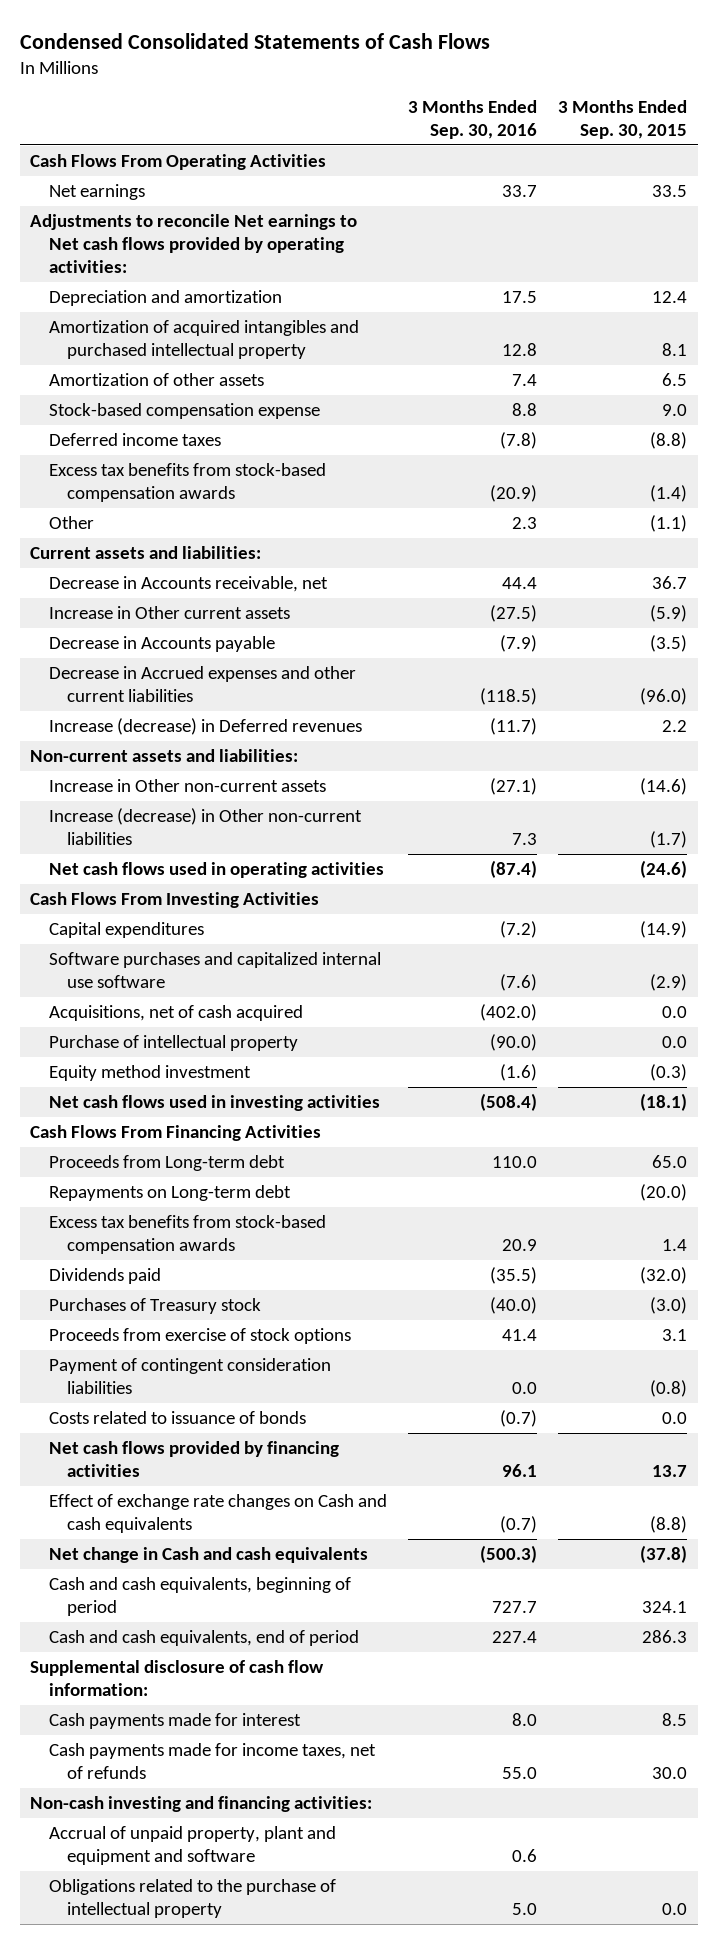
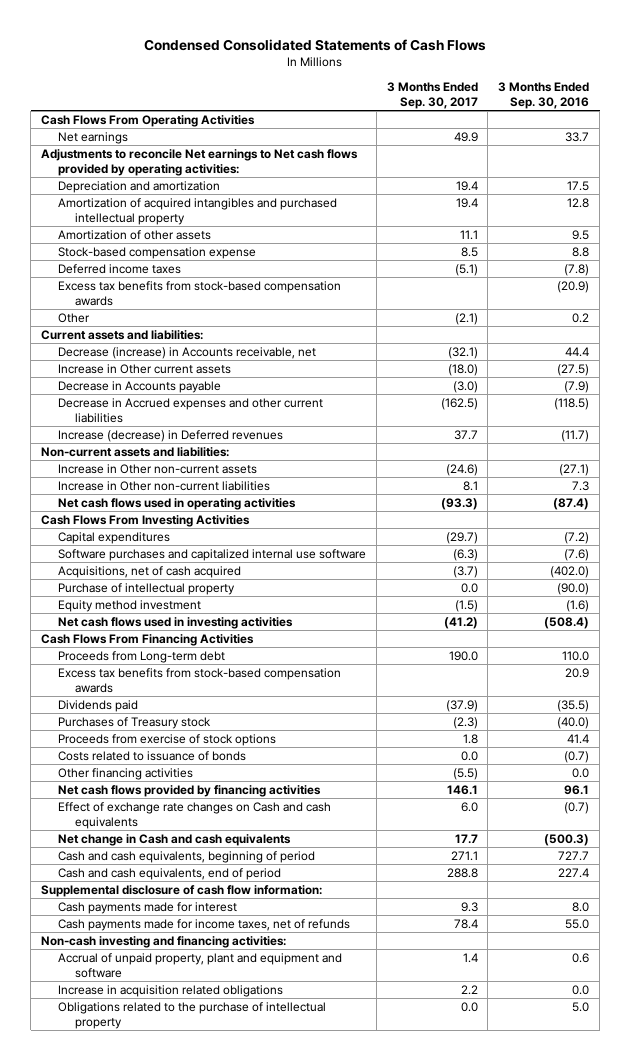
- | 3 Months Ended Sep. 30, 2016 | 3 Months Ended Sep. 30, 2015
+ | 3 Months Ended Sep. 30, 2017 | 3 Months Ended Sep. 30, 2016
- Amortization of other assets | 7.4 | 6.5
+ Amortization of other assets | 11.1 | 9.5
- Other | 2.3 | (1.1)
+ Other | (2.1) | 0.2
- Decrease in Accounts receivable, net | 44.4 | 36.7
+ Decrease (increase) in Accounts receivable, net | (32.1) | 44.4
- Increase (decrease) in Other non-current liabilities | 7.3 | (1.7)
+ Increase in Other non-current liabilities | 8.1 | 7.3
- Repayments on Long-term debt | | (20.0)
- Payment of contingent consideration liabilities | 0.0 | (0.8)
+ Other financing activities | (5.5) | 0.0
+ Increase in acquisition related obligations | 2.2 | 0.0

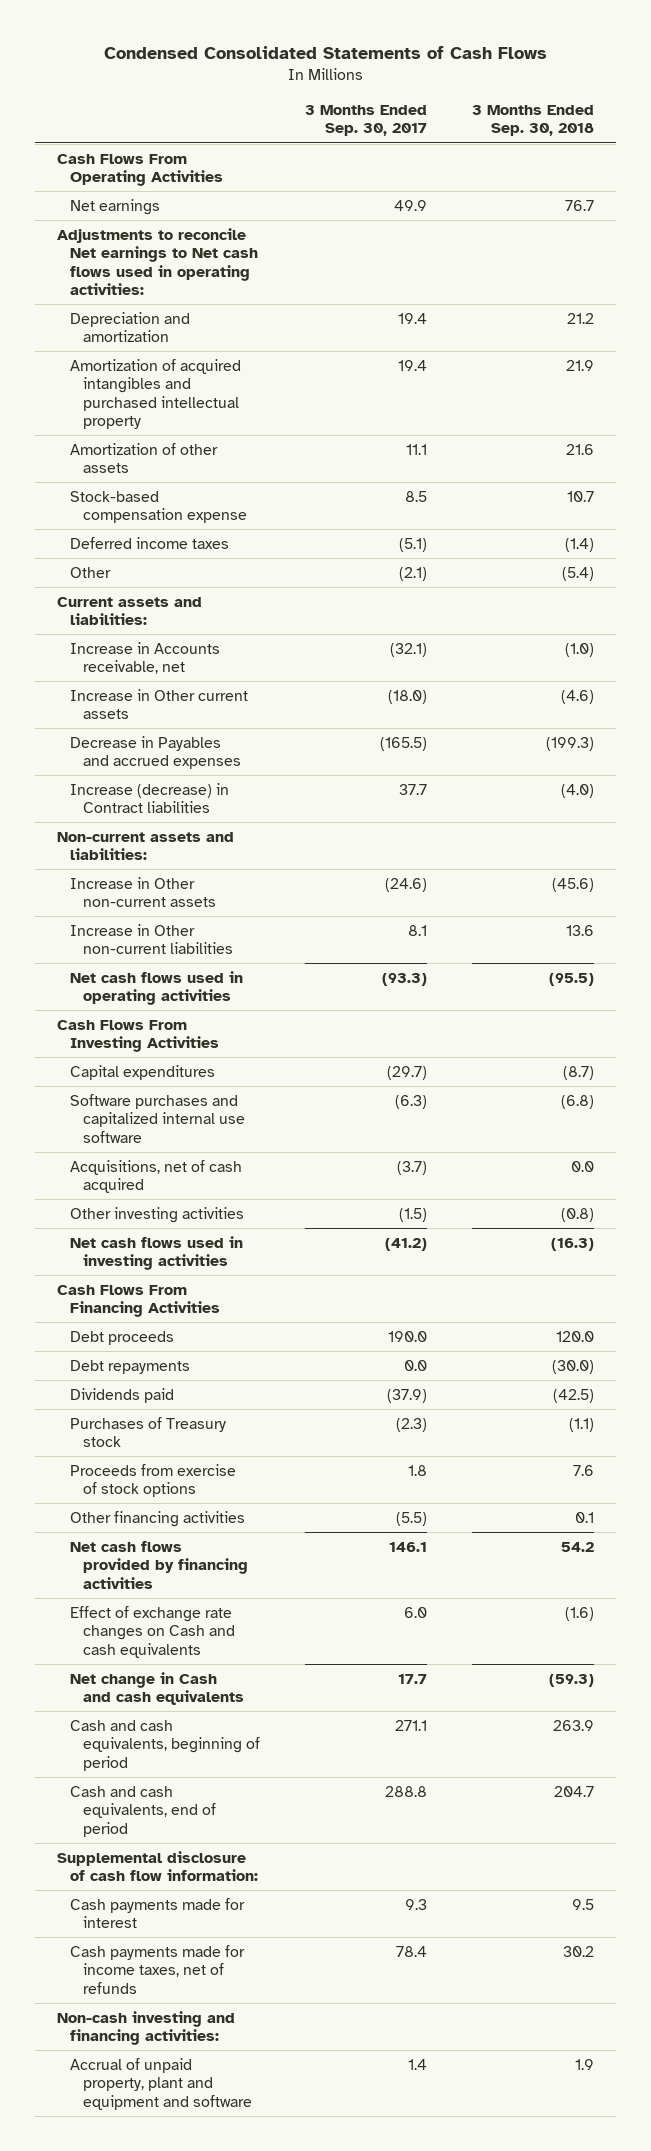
- | 3 Months Ended Sep. 30, 2017 | 3 Months Ended Sep. 30, 2016
+ | 3 Months Ended Sep. 30, 2017 | 3 Months Ended Sep. 30, 2018
- Adjustments to reconcile Net earnings to Net cash flows provided by operating activities:
+ Adjustments to reconcile Net earnings to Net cash flows used in operating activities:
- Excess tax benefits from stock-based compensation awards | | (20.9)
- Decrease (increase) in Accounts receivable, net | (32.1) | 44.4
+ Increase in Accounts receivable, net | (32.1) | (1.0)
- Decrease in Accounts payable | (3.0) | (7.9)
- Decrease in Accrued expenses and other current liabilities | (162.5) | (118.5)
- Increase (decrease) in Deferred revenues | 37.7 | (11.7)
+ Decrease in Payables and accrued expenses | (165.5) | (199.3)
+ Increase (decrease) in Contract liabilities | 37.7 | (4.0)
- Purchase of intellectual property | 0.0 | (90.0)
- Equity method investment | (1.5) | (1.6)
+ Other investing activities | (1.5) | (0.8)
- Proceeds from Long-term debt | 190.0 | 110.0
- Excess tax benefits from stock-based compensation awards | | 20.9
+ Debt proceeds | 190.0 | 120.0
+ Debt repayments | 0.0 | (30.0)
- Costs related to issuance of bonds | 0.0 | (0.7)
- Increase in acquisition related obligations | 2.2 | 0.0
- Obligations related to the purchase of intellectual property | 0.0 | 5.0

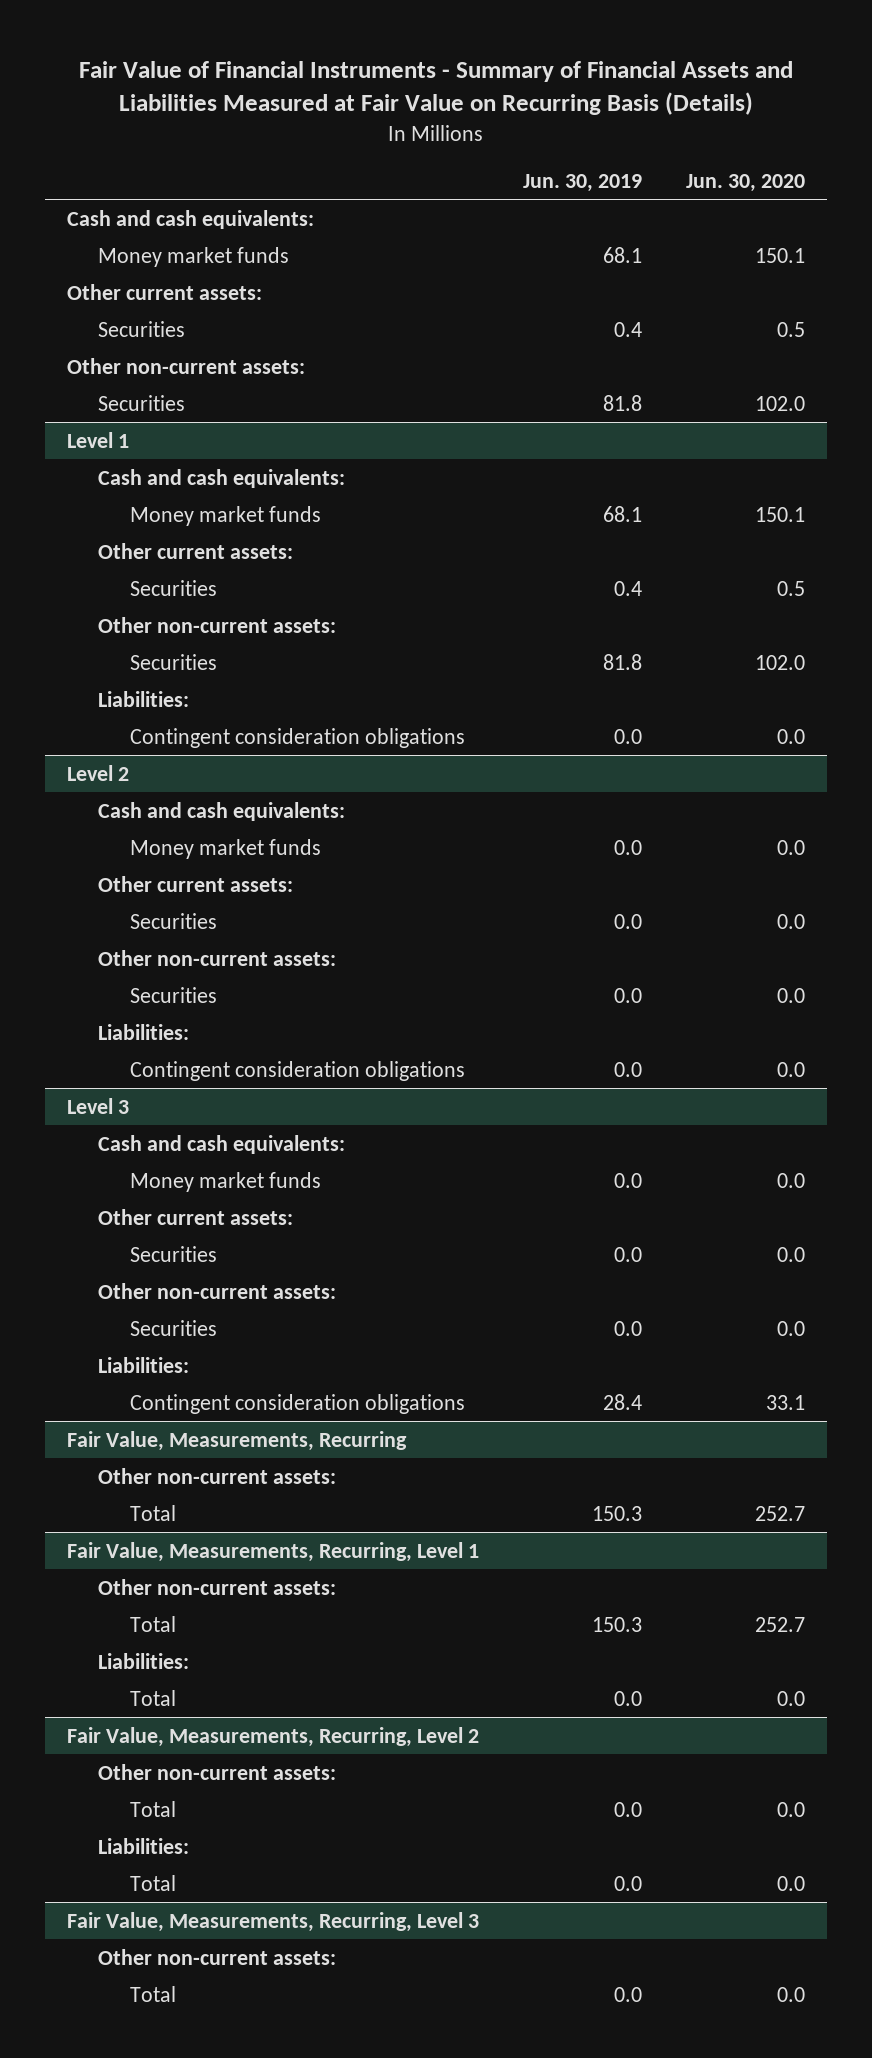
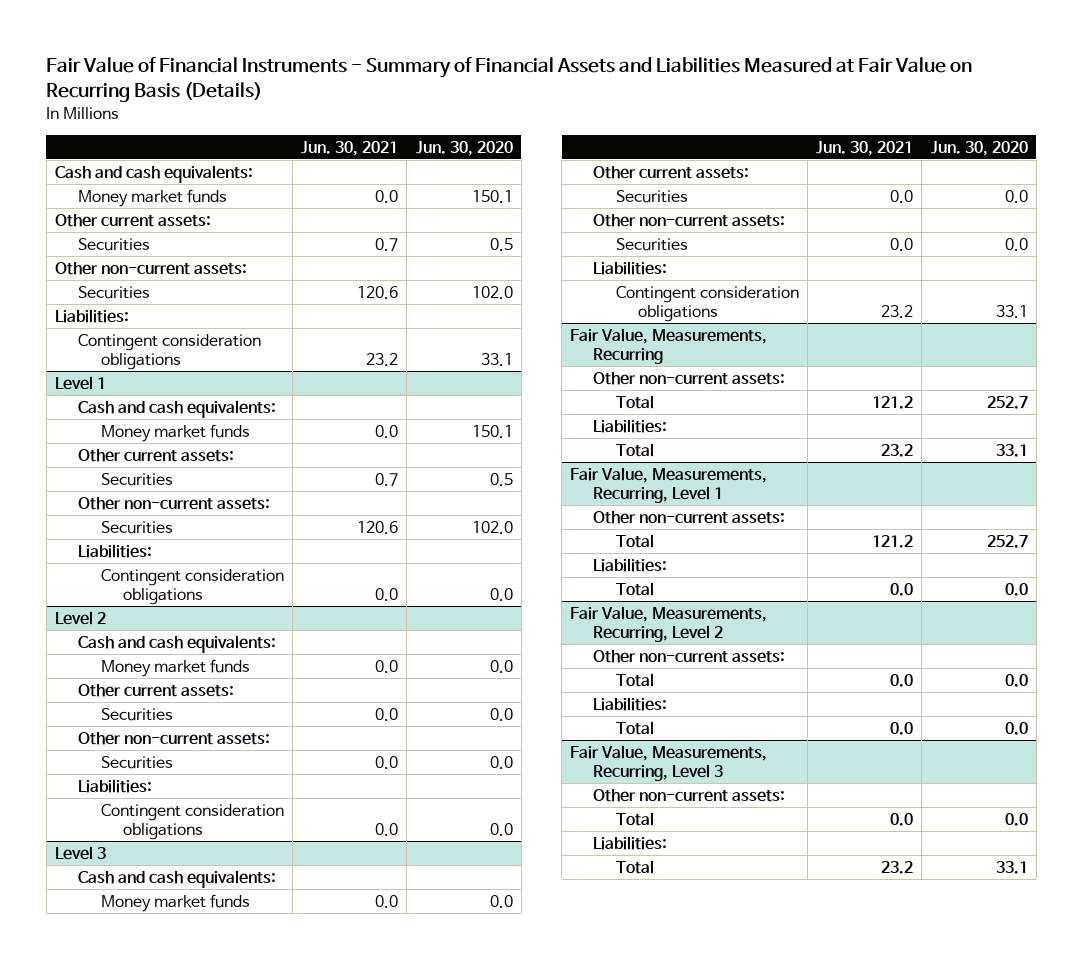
- | Jun. 30, 2019 | Jun. 30, 2020
+ | Jun. 30, 2021 | Jun. 30, 2020
+ Liabilities:
+ Contingent consideration obligations | 23.2 | 33.1
@ Fair Value, Measurements, Recurring
+ Liabilities:
+ Total | 23.2 | 33.1
@ Fair Value, Measurements, Recurring, Level 3
+ Liabilities:
+ Total | 23.2 | 33.1

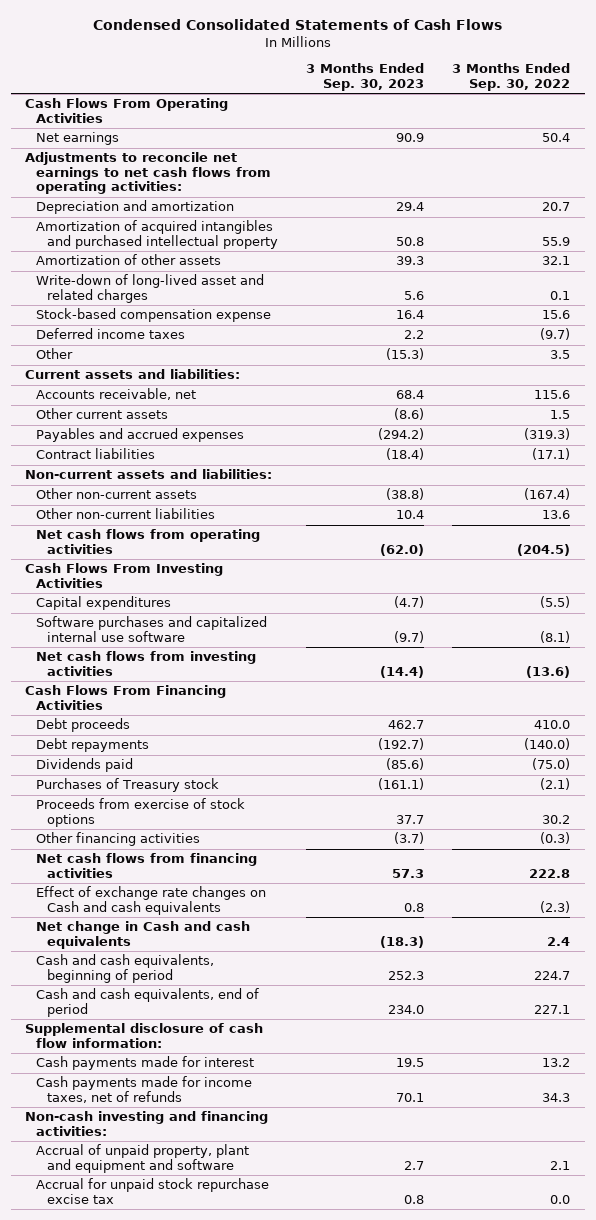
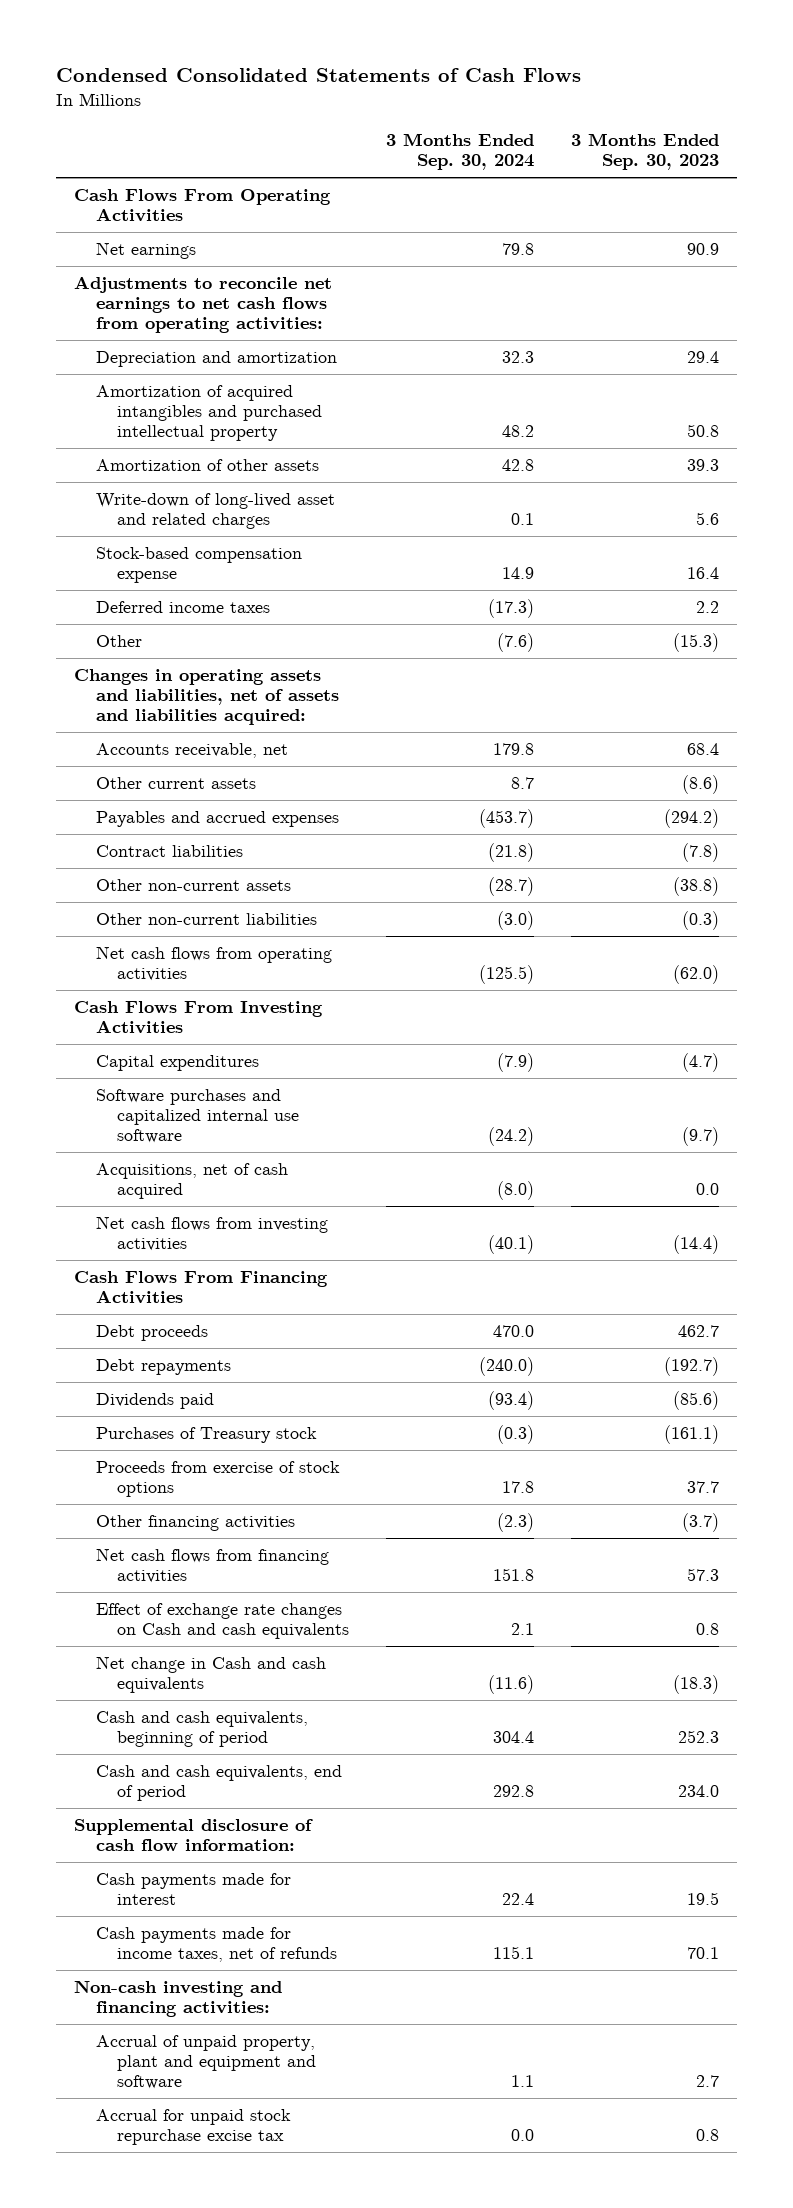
- | 3 Months Ended Sep. 30, 2023 | 3 Months Ended Sep. 30, 2022
+ | 3 Months Ended Sep. 30, 2024 | 3 Months Ended Sep. 30, 2023
- Current assets and liabilities:
+ Changes in operating assets and liabilities, net of assets and liabilities acquired:
- Contract liabilities | (18.4) | (17.1)
- Non-current assets and liabilities:
+ Contract liabilities | (21.8) | (7.8)
- Other non-current liabilities | 10.4 | 13.6
+ Other non-current liabilities | (3.0) | (0.3)
+ Acquisitions, net of cash acquired | (8.0) | 0.0

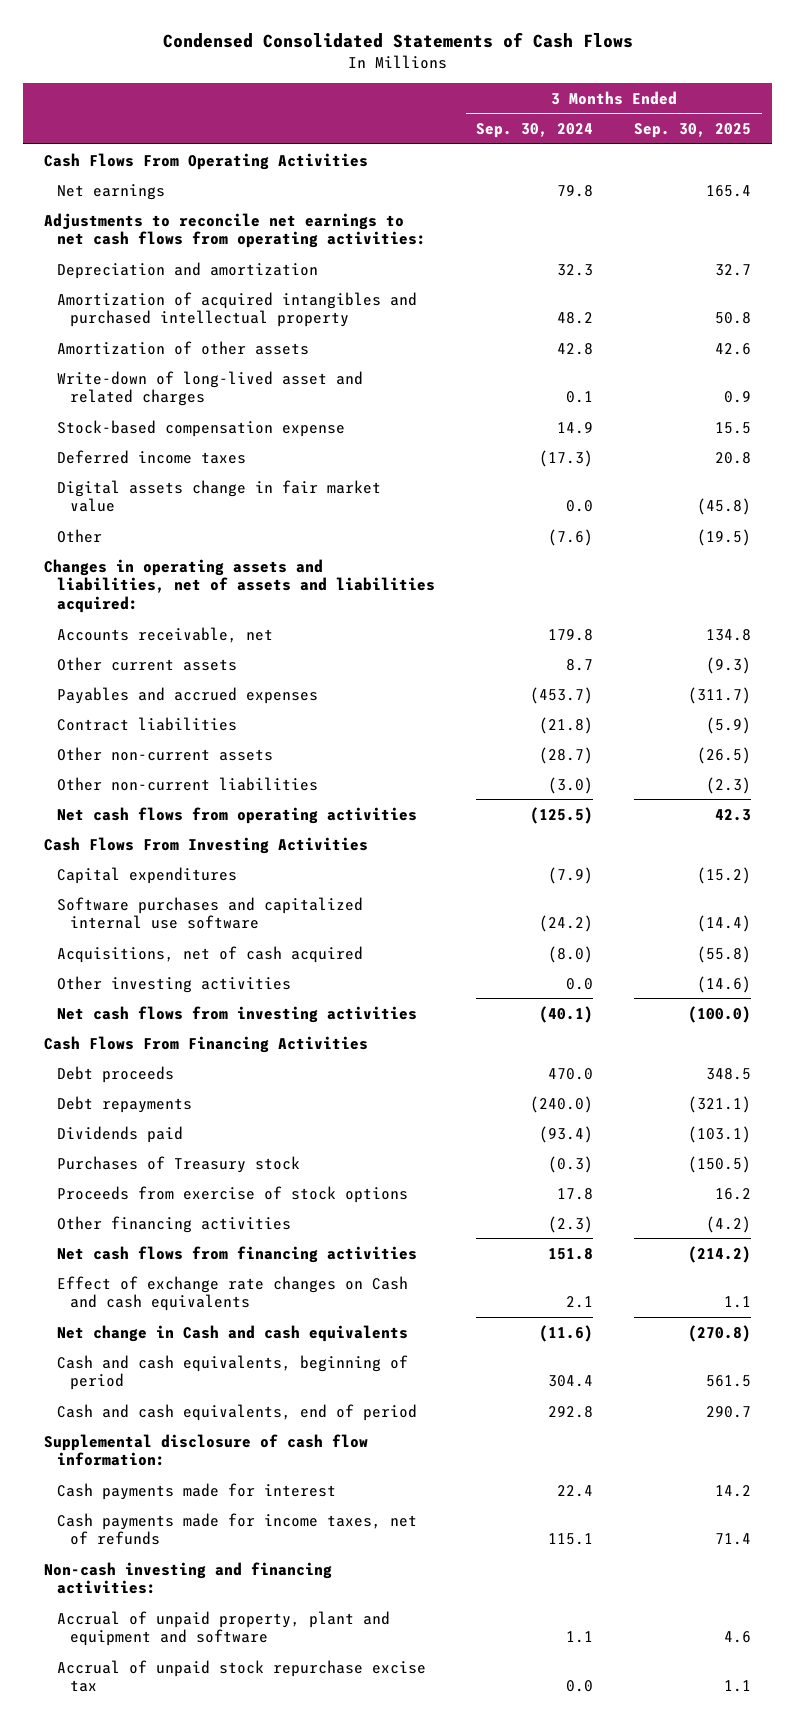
- | 3 Months Ended Sep. 30, 2024 | 3 Months Ended Sep. 30, 2023
+ | 3 Months Ended Sep. 30, 2024 | 3 Months Ended Sep. 30, 2025
+ Digital assets change in fair market value | 0.0 | (45.8)
+ Other investing activities | 0.0 | (14.6)
- Accrual for unpaid stock repurchase excise tax | 0.0 | 0.8
+ Accrual of unpaid stock repurchase excise tax | 0.0 | 1.1

